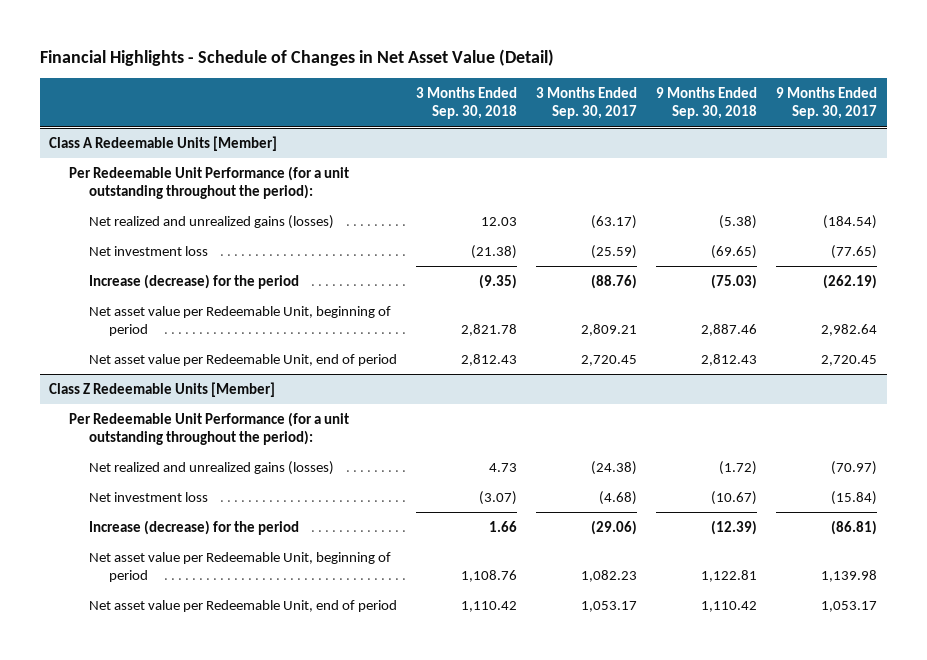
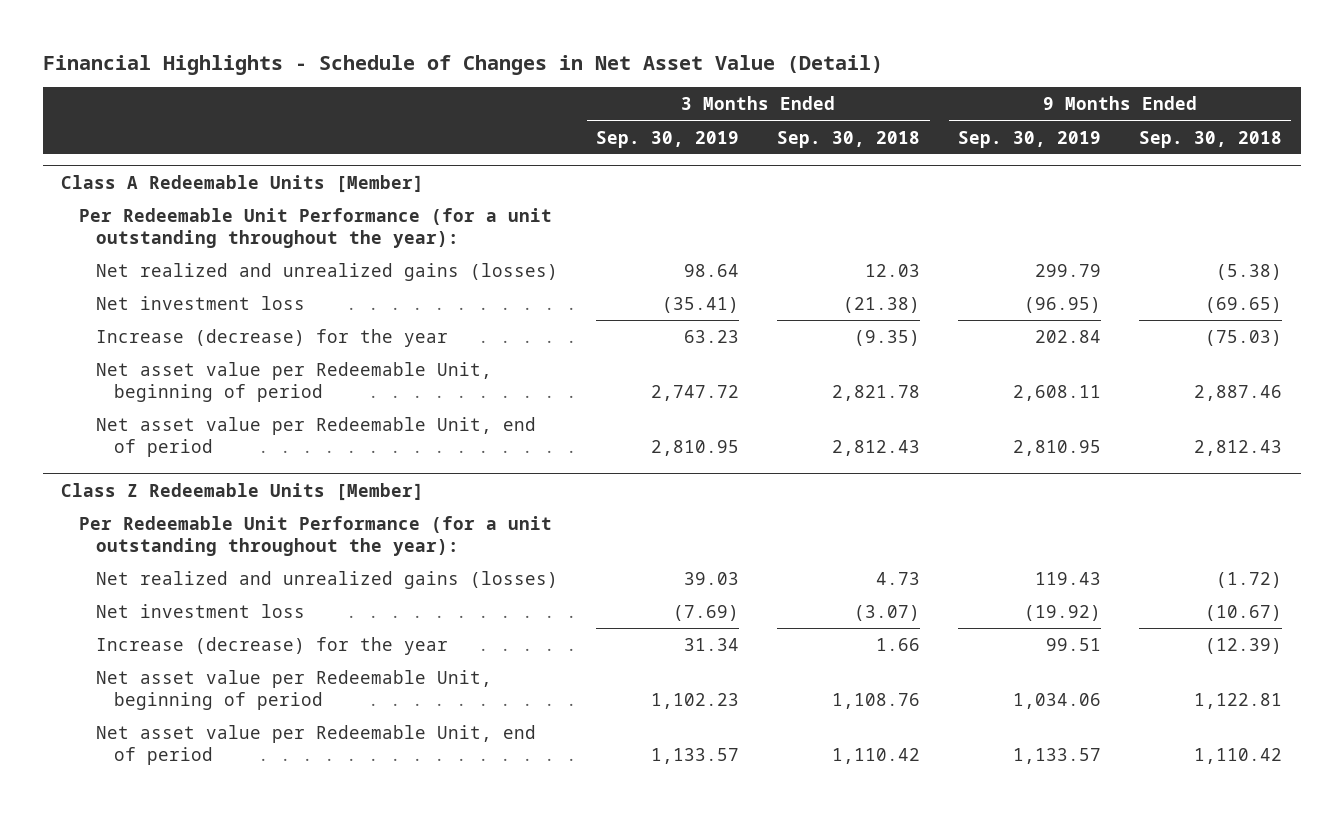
- | 3 Months Ended Sep. 30, 2018 | 3 Months Ended Sep. 30, 2017 | 9 Months Ended Sep. 30, 2018 | 9 Months Ended Sep. 30, 2017
+ | 3 Months Ended Sep. 30, 2019 | 3 Months Ended Sep. 30, 2018 | 9 Months Ended Sep. 30, 2019 | 9 Months Ended Sep. 30, 2018
@ Class A Redeemable Units [Member]
- Per Redeemable Unit Performance (for a unit outstanding throughout the period):
+ Per Redeemable Unit Performance (for a unit outstanding throughout the year):
- Increase (decrease) for the period | (9.35) | (88.76) | (75.03) | (262.19)
+ Increase (decrease) for the year | 63.23 | (9.35) | 202.84 | (75.03)
@ Class Z Redeemable Units [Member]
- Per Redeemable Unit Performance (for a unit outstanding throughout the period):
+ Per Redeemable Unit Performance (for a unit outstanding throughout the year):
- Increase (decrease) for the period | 1.66 | (29.06) | (12.39) | (86.81)
+ Increase (decrease) for the year | 31.34 | 1.66 | 99.51 | (12.39)

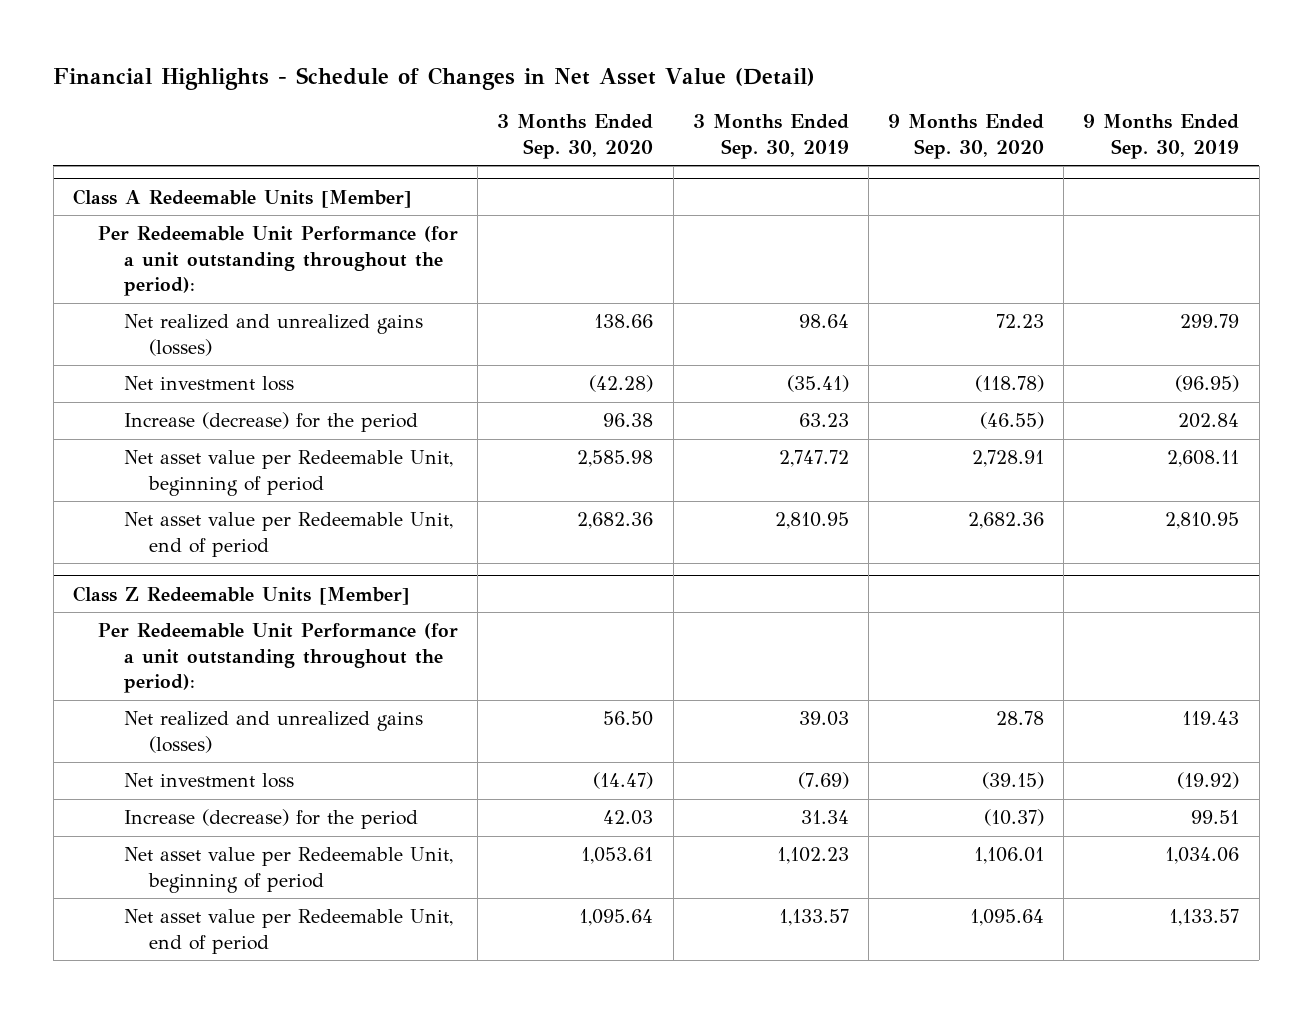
- | 3 Months Ended Sep. 30, 2019 | 3 Months Ended Sep. 30, 2018 | 9 Months Ended Sep. 30, 2019 | 9 Months Ended Sep. 30, 2018
+ | 3 Months Ended Sep. 30, 2020 | 3 Months Ended Sep. 30, 2019 | 9 Months Ended Sep. 30, 2020 | 9 Months Ended Sep. 30, 2019
@ Class A Redeemable Units [Member]
- Per Redeemable Unit Performance (for a unit outstanding throughout the year):
+ Per Redeemable Unit Performance (for a unit outstanding throughout the period):
- Increase (decrease) for the year | 63.23 | (9.35) | 202.84 | (75.03)
+ Increase (decrease) for the period | 96.38 | 63.23 | (46.55) | 202.84
@ Class Z Redeemable Units [Member]
- Per Redeemable Unit Performance (for a unit outstanding throughout the year):
+ Per Redeemable Unit Performance (for a unit outstanding throughout the period):
- Increase (decrease) for the year | 31.34 | 1.66 | 99.51 | (12.39)
+ Increase (decrease) for the period | 42.03 | 31.34 | (10.37) | 99.51

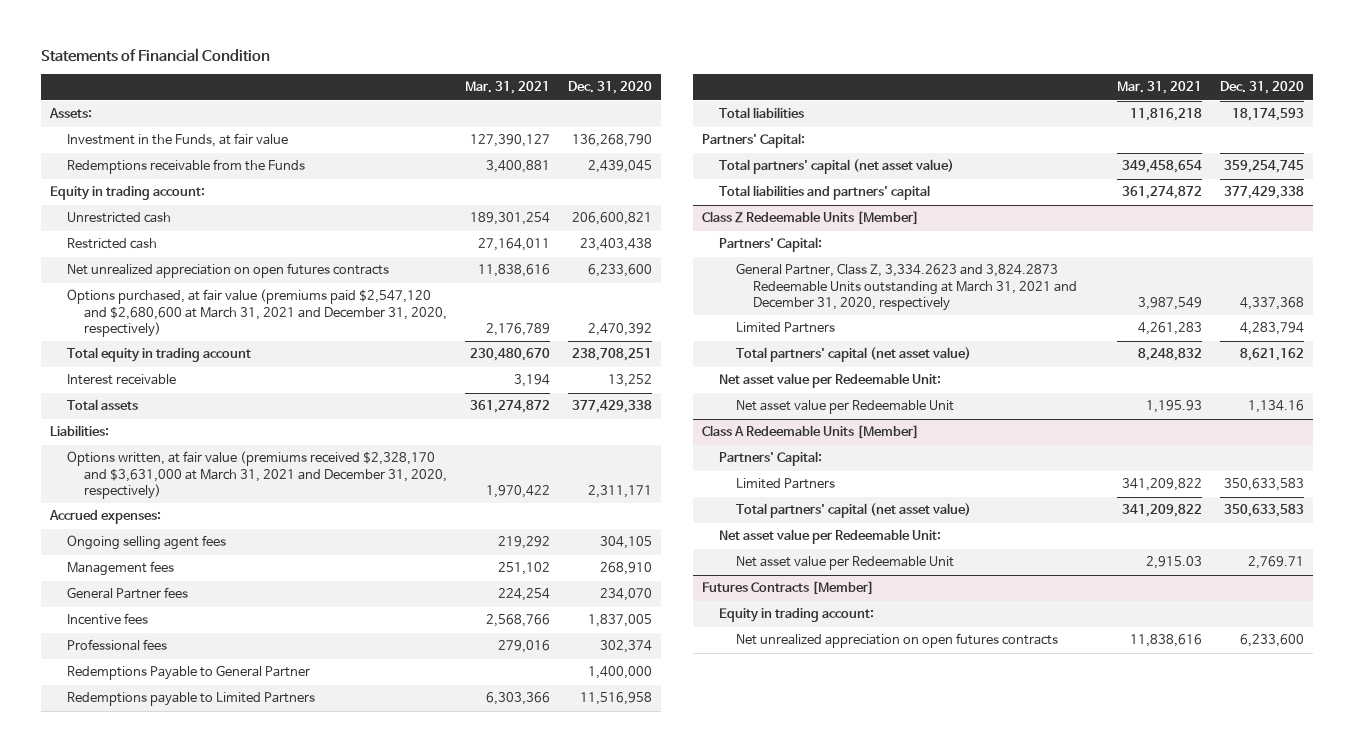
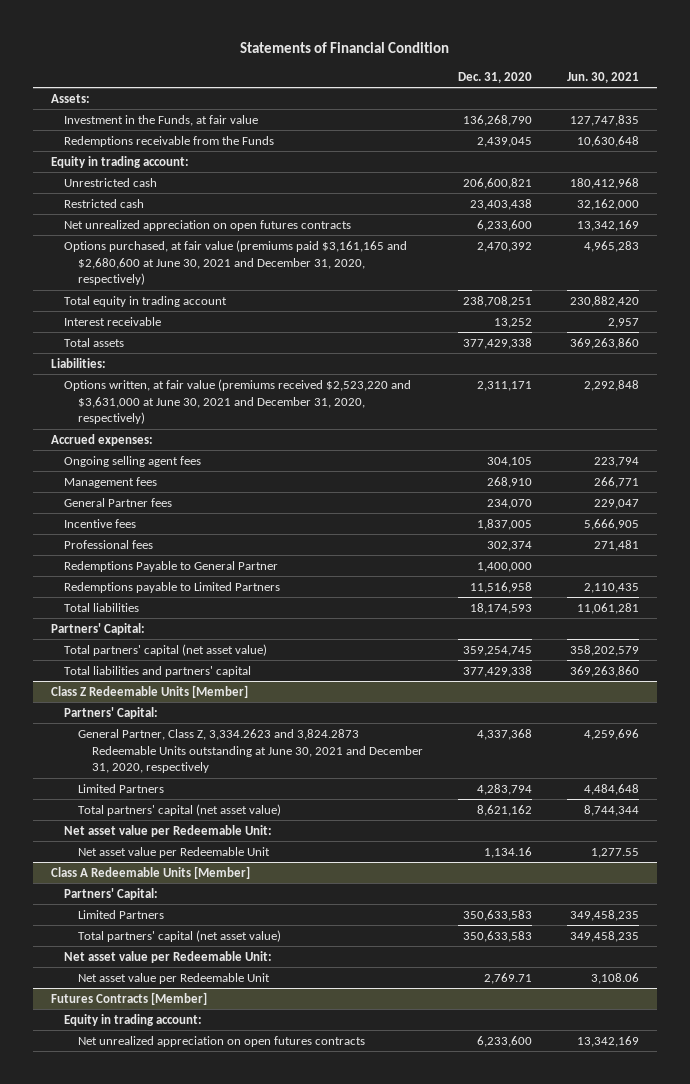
- | Mar. 31, 2021 | Dec. 31, 2020
+ | Dec. 31, 2020 | Jun. 30, 2021
- Options purchased, at fair value (premiums paid $2,547,120 and $2,680,600 at March 31, 2021 and December 31, 2020, respectively) | 2,176,789 | 2,470,392
+ Options purchased, at fair value (premiums paid $3,161,165 and $2,680,600 at June 30, 2021 and December 31, 2020, respectively) | 2,470,392 | 4,965,283
- Options written, at fair value (premiums received $2,328,170 and $3,631,000 at March 31, 2021 and December 31, 2020, respectively) | 1,970,422 | 2,311,171
+ Options written, at fair value (premiums received $2,523,220 and $3,631,000 at June 30, 2021 and December 31, 2020, respectively) | 2,311,171 | 2,292,848
@ Class Z Redeemable Units [Member]
- General Partner, Class Z, 3,334.2623 and 3,824.2873 Redeemable Units outstanding at March 31, 2021 and December 31, 2020, respectively | 3,987,549 | 4,337,368
+ General Partner, Class Z, 3,334.2623 and 3,824.2873 Redeemable Units outstanding at June 30, 2021 and December 31, 2020, respectively | 4,337,368 | 4,259,696

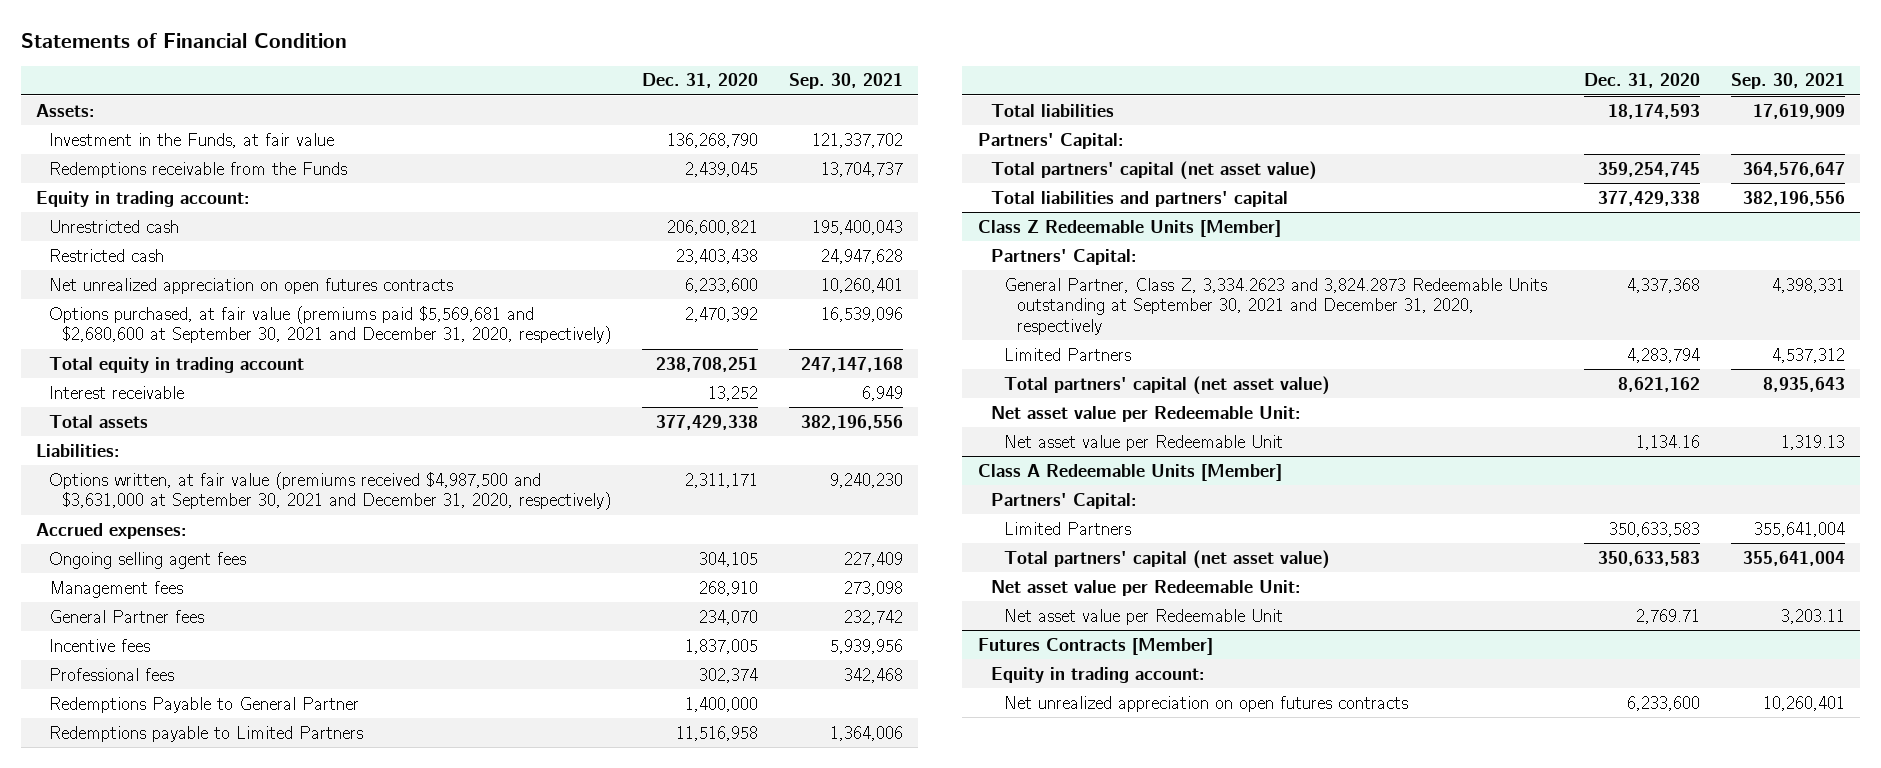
- | Dec. 31, 2020 | Jun. 30, 2021
+ | Dec. 31, 2020 | Sep. 30, 2021
- Options purchased, at fair value (premiums paid $3,161,165 and $2,680,600 at June 30, 2021 and December 31, 2020, respectively) | 2,470,392 | 4,965,283
+ Options purchased, at fair value (premiums paid $5,569,681 and $2,680,600 at September 30, 2021 and December 31, 2020, respectively) | 2,470,392 | 16,539,096
- Options written, at fair value (premiums received $2,523,220 and $3,631,000 at June 30, 2021 and December 31, 2020, respectively) | 2,311,171 | 2,292,848
+ Options written, at fair value (premiums received $4,987,500 and $3,631,000 at September 30, 2021 and December 31, 2020, respectively) | 2,311,171 | 9,240,230
@ Class Z Redeemable Units [Member]
- General Partner, Class Z, 3,334.2623 and 3,824.2873 Redeemable Units outstanding at June 30, 2021 and December 31, 2020, respectively | 4,337,368 | 4,259,696
+ General Partner, Class Z, 3,334.2623 and 3,824.2873 Redeemable Units outstanding at September 30, 2021 and December 31, 2020, respectively | 4,337,368 | 4,398,331

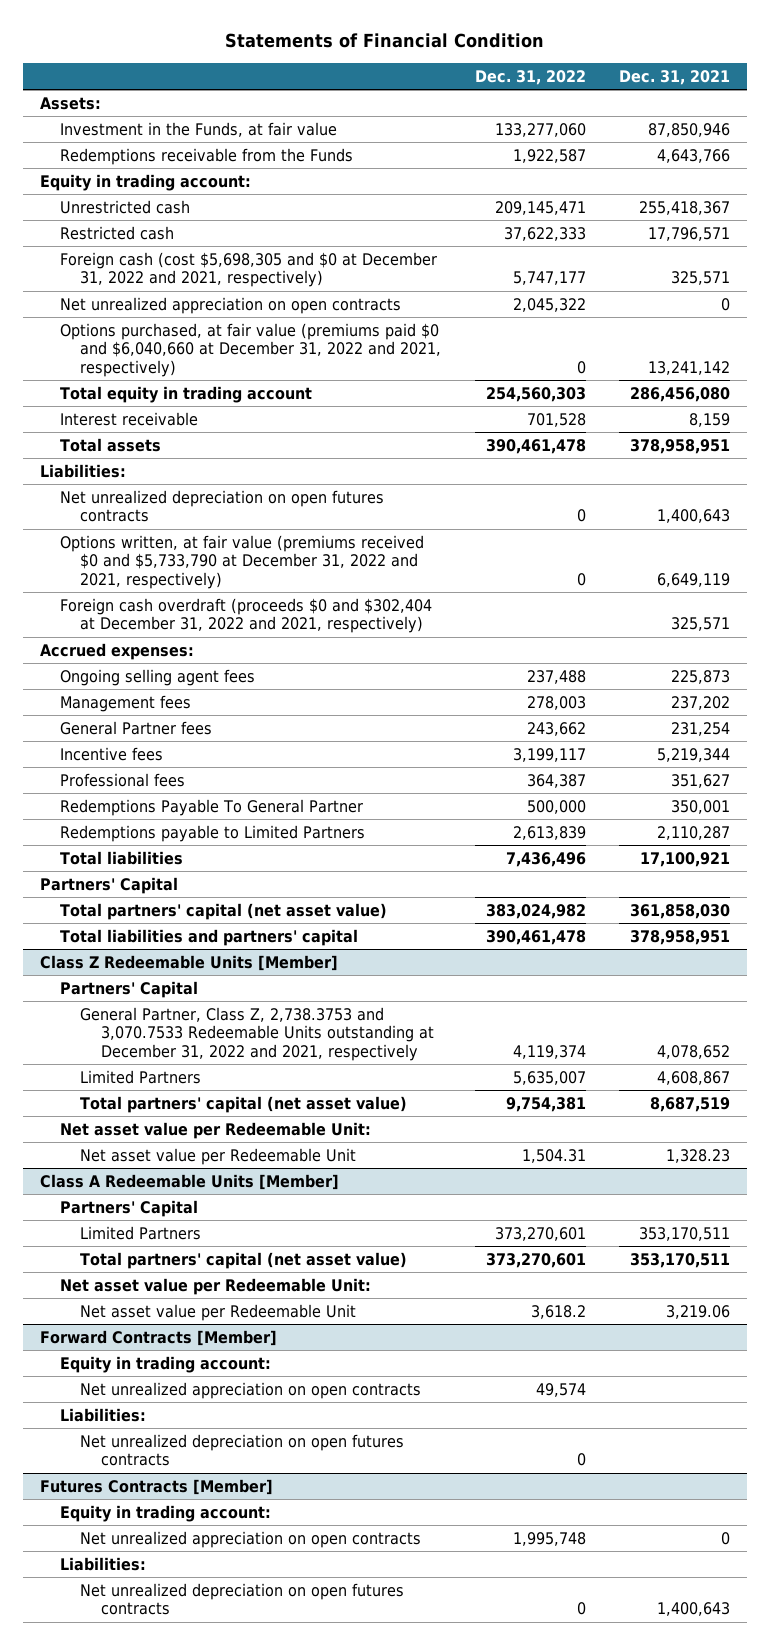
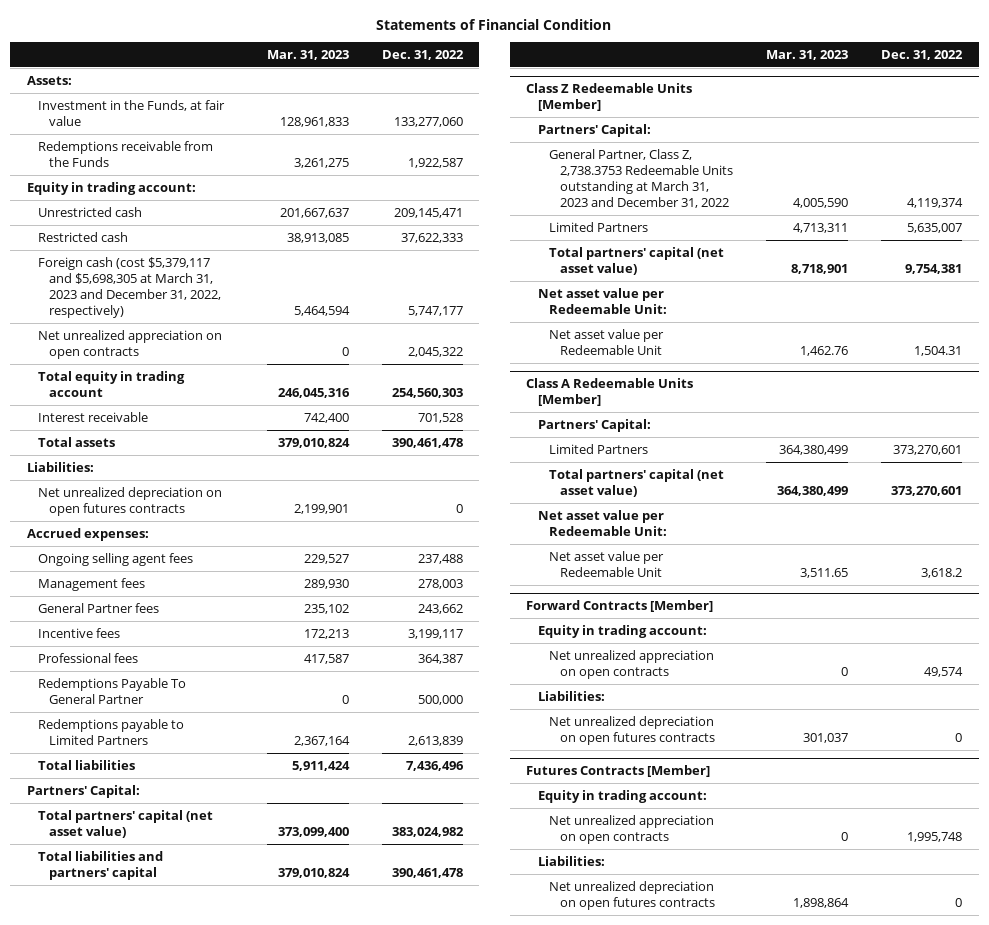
- | Dec. 31, 2022 | Dec. 31, 2021
+ | Mar. 31, 2023 | Dec. 31, 2022
- Foreign cash (cost $5,698,305 and $0 at December 31, 2022 and 2021, respectively) | 5,747,177 | 325,571
+ Foreign cash (cost $5,379,117 and $5,698,305 at March 31, 2023 and December 31, 2022, respectively) | 5,464,594 | 5,747,177
- Options purchased, at fair value (premiums paid $0 and $6,040,660 at December 31, 2022 and 2021, respectively) | 0 | 13,241,142
- Options written, at fair value (premiums received $0 and $5,733,790 at December 31, 2022 and 2021, respectively) | 0 | 6,649,119
- Foreign cash overdraft (proceeds $0 and $302,404 at December 31, 2022 and 2021, respectively) | | 325,571
- Partners' Capital
+ Partners' Capital:
@ Class Z Redeemable Units [Member]
- Partners' Capital
- General Partner, Class Z, 2,738.3753 and 3,070.7533 Redeemable Units outstanding at December 31, 2022 and 2021, respectively | 4,119,374 | 4,078,652
+ Partners' Capital:
+ General Partner, Class Z, 2,738.3753 Redeemable Units outstanding at March 31, 2023 and December 31, 2022 | 4,005,590 | 4,119,374
@ Class A Redeemable Units [Member]
- Partners' Capital
+ Partners' Capital:

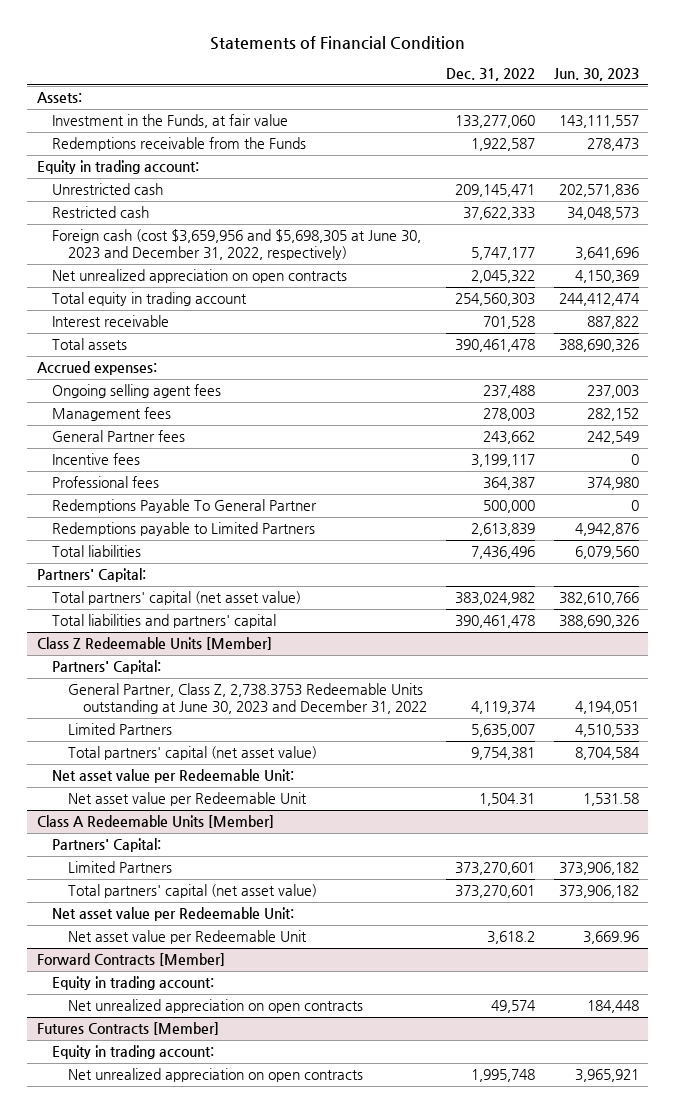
- | Mar. 31, 2023 | Dec. 31, 2022
+ | Dec. 31, 2022 | Jun. 30, 2023
- Foreign cash (cost $5,379,117 and $5,698,305 at March 31, 2023 and December 31, 2022, respectively) | 5,464,594 | 5,747,177
+ Foreign cash (cost $3,659,956 and $5,698,305 at June 30, 2023 and December 31, 2022, respectively) | 5,747,177 | 3,641,696
- Liabilities:
- Net unrealized depreciation on open futures contracts | 2,199,901 | 0
@ Class Z Redeemable Units [Member]
- General Partner, Class Z, 2,738.3753 Redeemable Units outstanding at March 31, 2023 and December 31, 2022 | 4,005,590 | 4,119,374
+ General Partner, Class Z, 2,738.3753 Redeemable Units outstanding at June 30, 2023 and December 31, 2022 | 4,119,374 | 4,194,051
@ Forward Contracts [Member]
- Liabilities:
- Net unrealized depreciation on open futures contracts | 301,037 | 0
@ Futures Contracts [Member]
- Liabilities:
- Net unrealized depreciation on open futures contracts | 1,898,864 | 0

